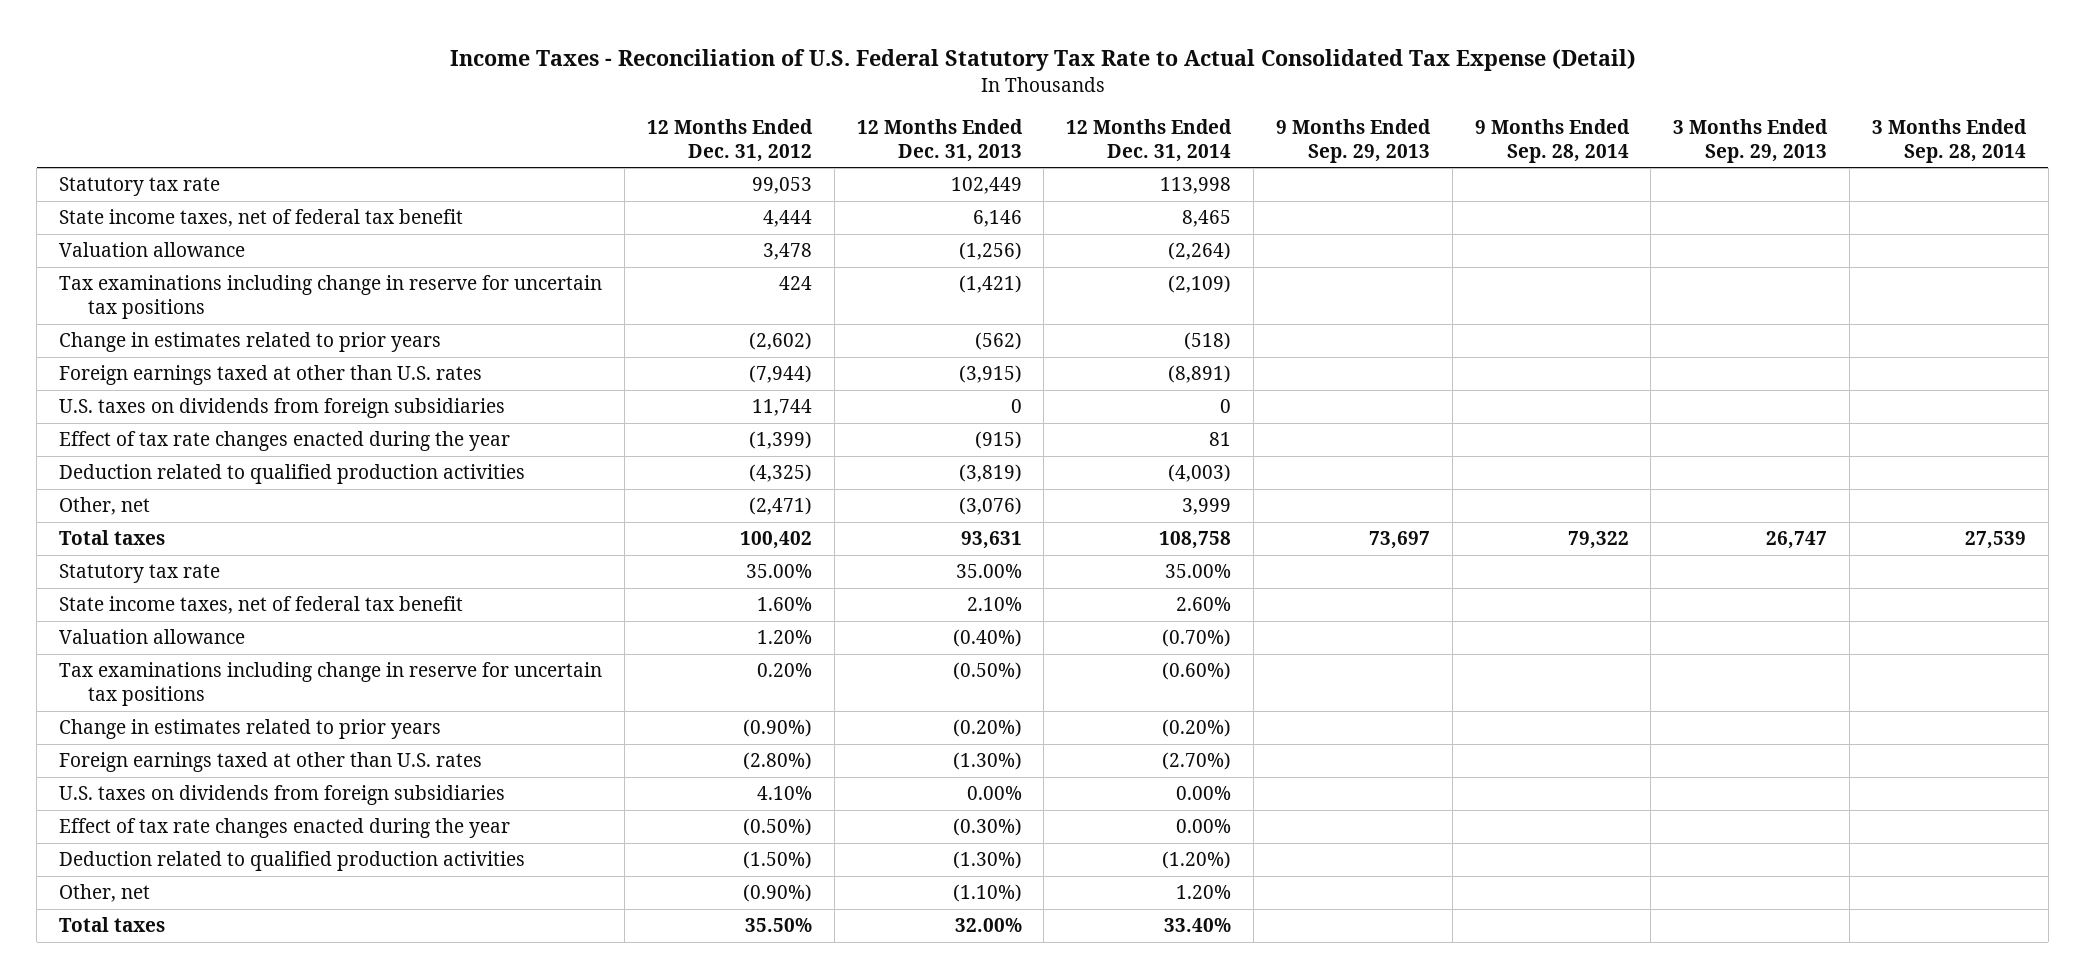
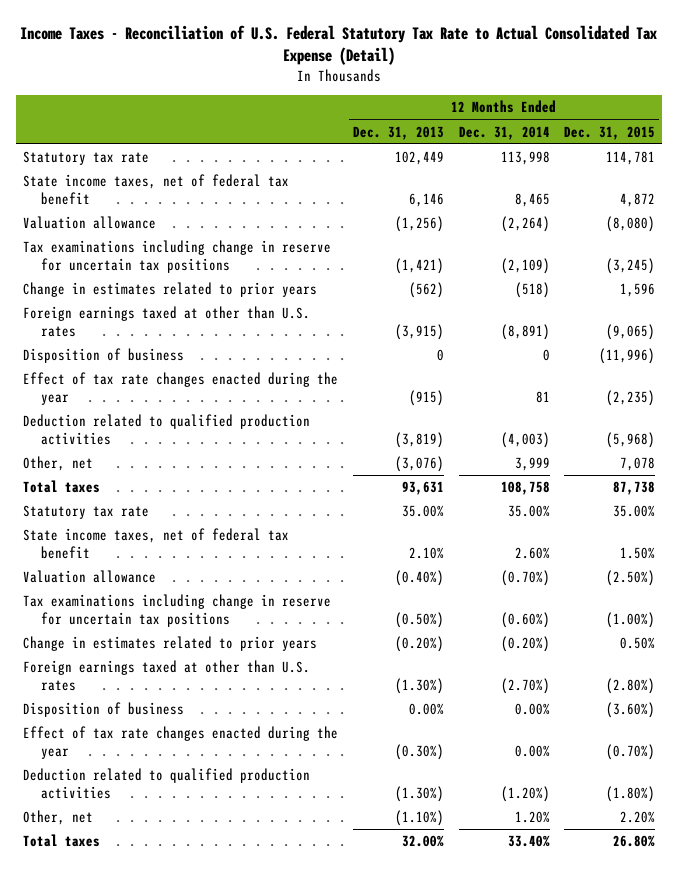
- | 12 Months Ended Dec. 31, 2012 | 12 Months Ended Dec. 31, 2013 | 12 Months Ended Dec. 31, 2014 | 9 Months Ended Sep. 29, 2013 | 9 Months Ended Sep. 28, 2014 | 3 Months Ended Sep. 29, 2013 | 3 Months Ended Sep. 28, 2014
+ | 12 Months Ended Dec. 31, 2013 | 12 Months Ended Dec. 31, 2014 | 12 Months Ended Dec. 31, 2015
- U.S. taxes on dividends from foreign subsidiaries | 11,744 | 0 | 0 | | | |
+ Disposition of business | 0 | 0 | (11,996)
- U.S. taxes on dividends from foreign subsidiaries | 4.10% | 0.00% | 0.00% | | | |
+ Disposition of business | 0.00% | 0.00% | (3.60%)

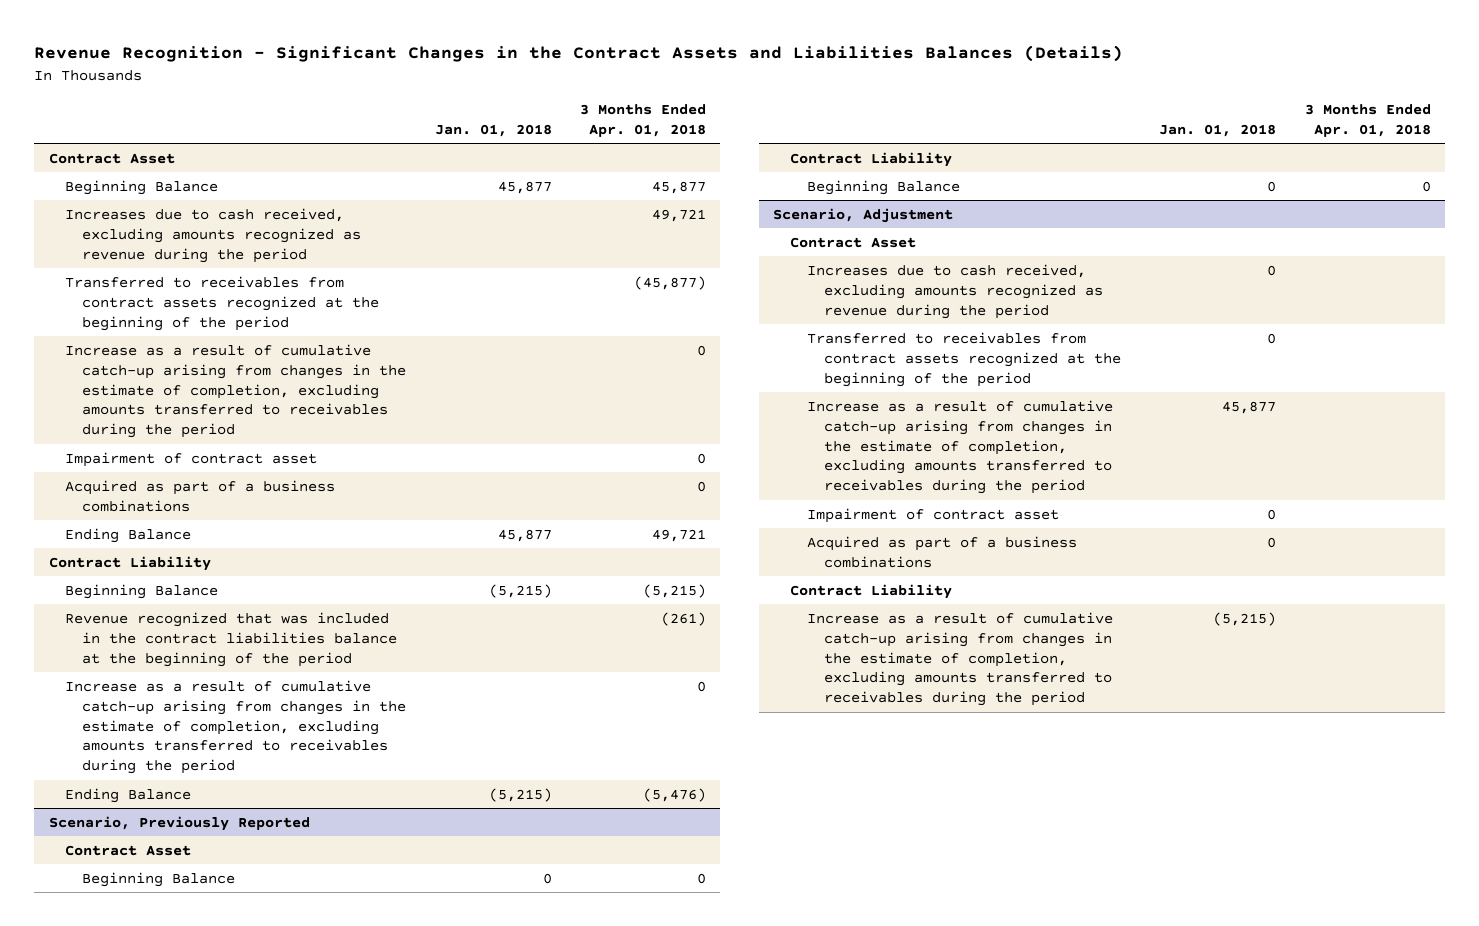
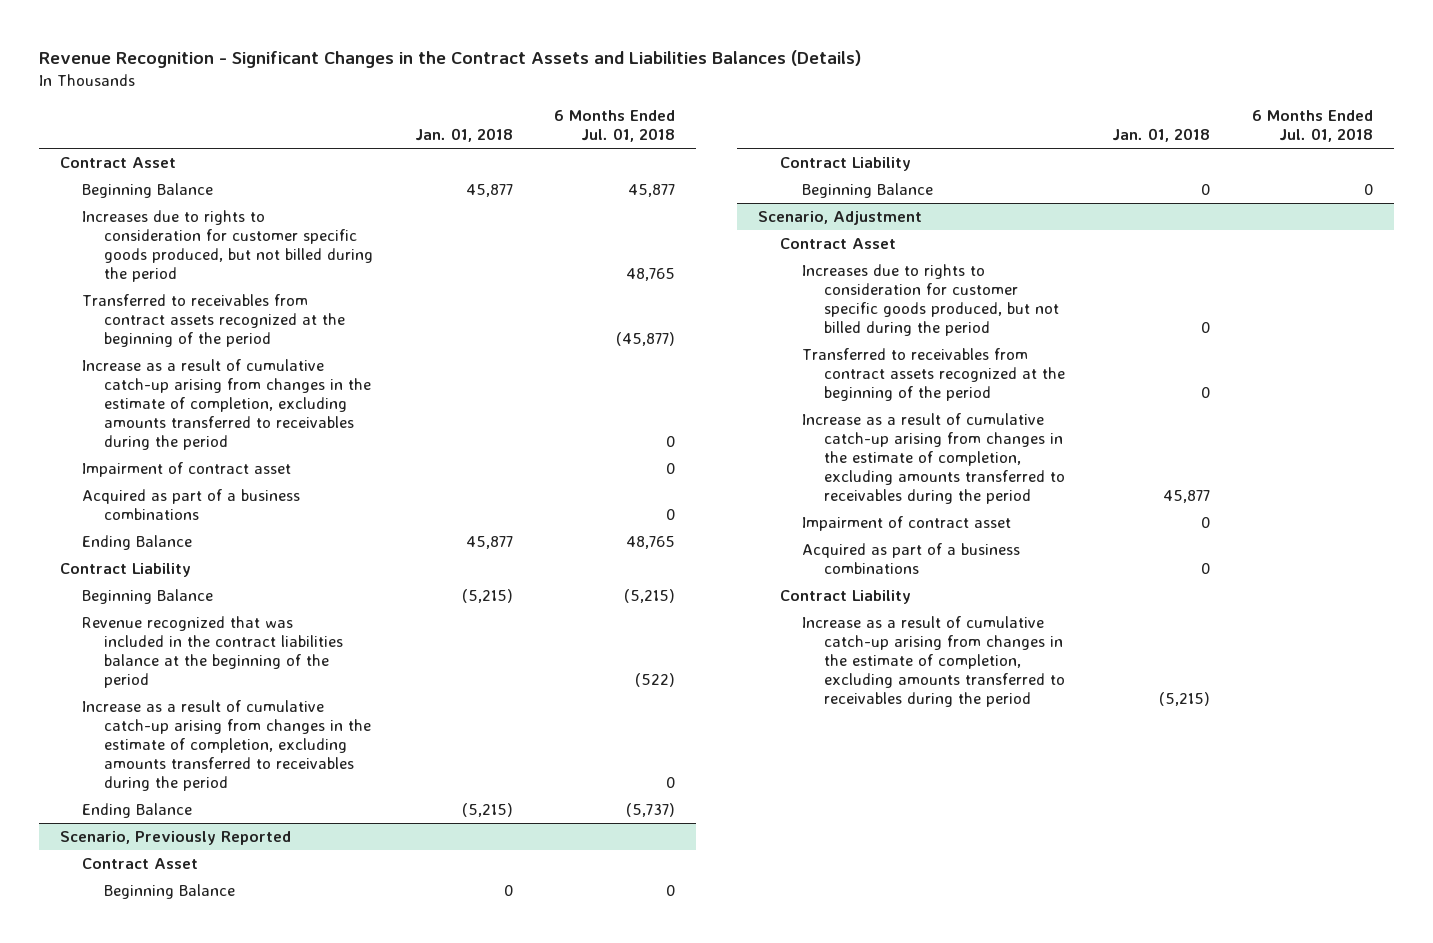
- | Jan. 01, 2018 | 3 Months Ended Apr. 01, 2018
+ | Jan. 01, 2018 | 6 Months Ended Jul. 01, 2018
- Increases due to cash received, excluding amounts recognized as revenue during the period | | 49,721
+ Increases due to rights to consideration for customer specific goods produced, but not billed during the period | | 48,765
@ Scenario, Adjustment
- Increases due to cash received, excluding amounts recognized as revenue during the period | 0 |
+ Increases due to rights to consideration for customer specific goods produced, but not billed during the period | 0 |

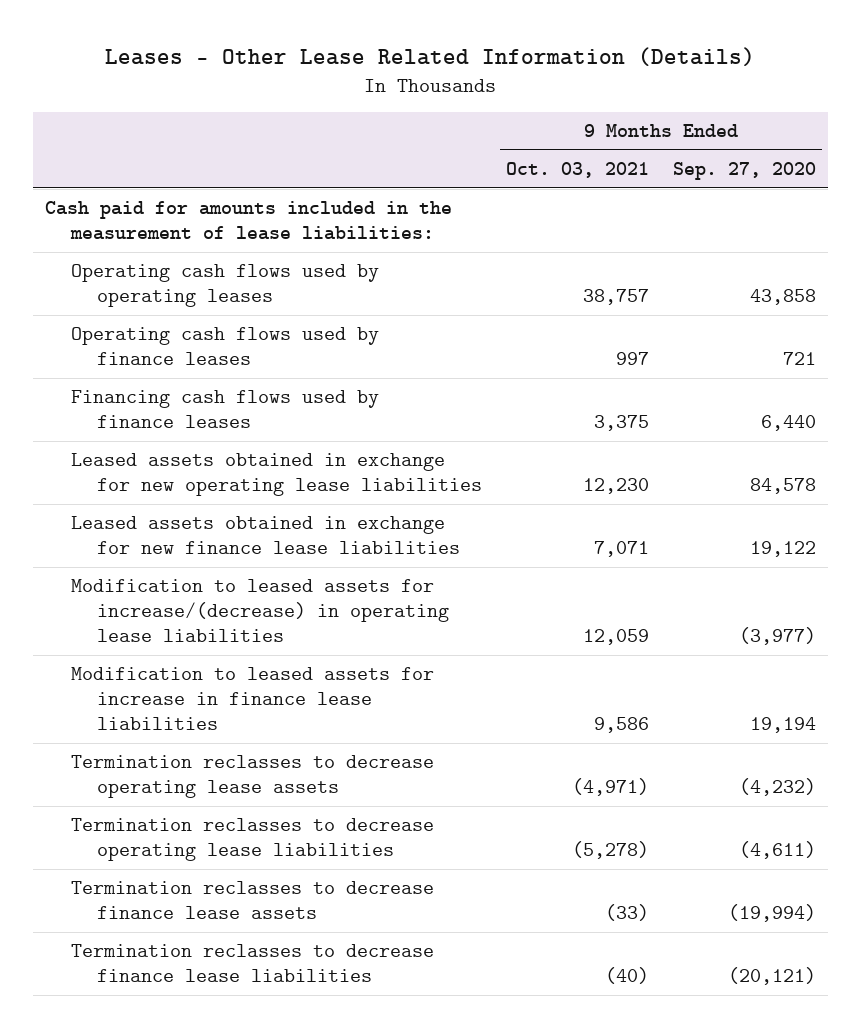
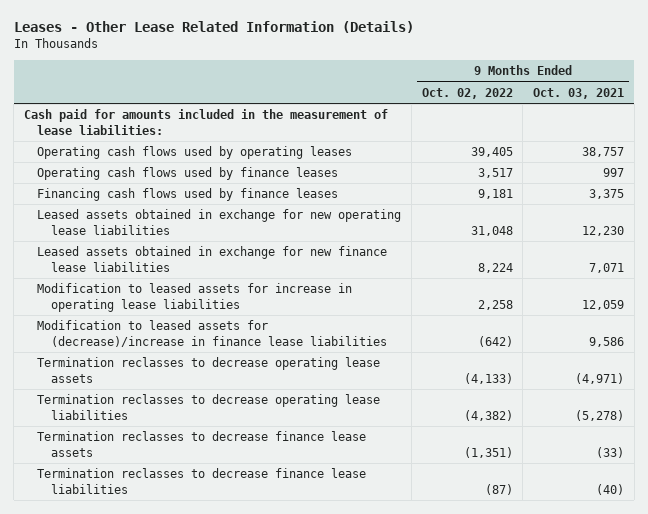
- | 9 Months Ended Oct. 03, 2021 | 9 Months Ended Sep. 27, 2020
+ | 9 Months Ended Oct. 02, 2022 | 9 Months Ended Oct. 03, 2021
- Modification to leased assets for increase/(decrease) in operating lease liabilities | 12,059 | (3,977)
- Modification to leased assets for increase in finance lease liabilities | 9,586 | 19,194
+ Modification to leased assets for increase in operating lease liabilities | 2,258 | 12,059
+ Modification to leased assets for (decrease)/increase in finance lease liabilities | (642) | 9,586

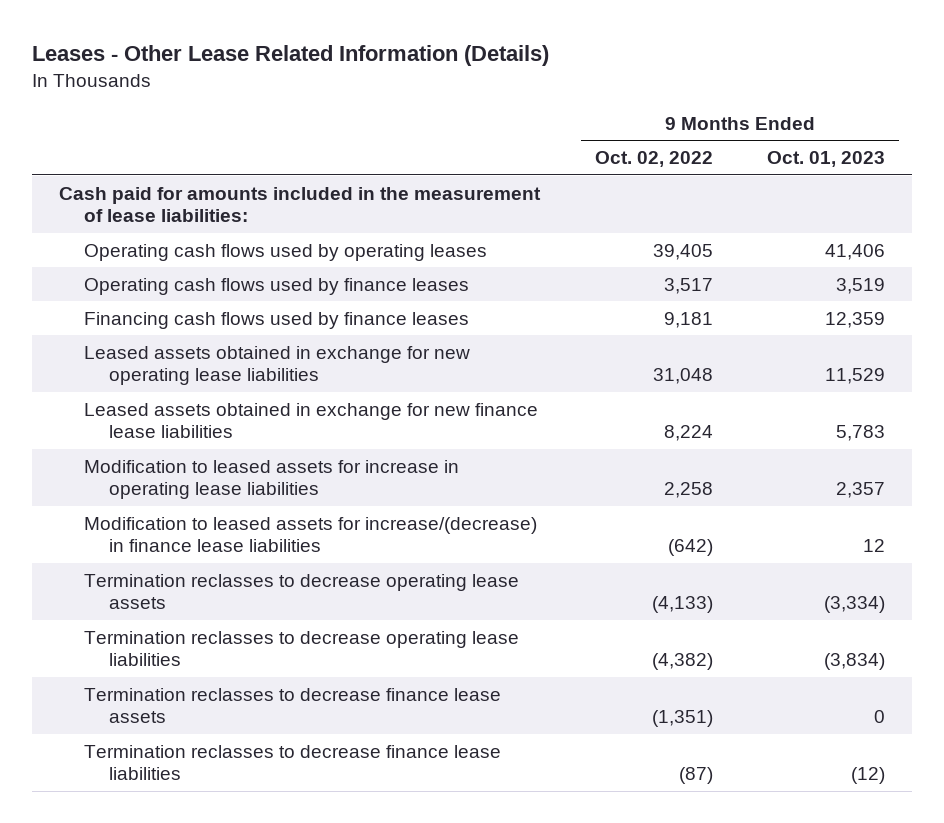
- | 9 Months Ended Oct. 02, 2022 | 9 Months Ended Oct. 03, 2021
+ | 9 Months Ended Oct. 02, 2022 | 9 Months Ended Oct. 01, 2023
- Modification to leased assets for (decrease)/increase in finance lease liabilities | (642) | 9,586
+ Modification to leased assets for increase/(decrease) in finance lease liabilities | (642) | 12

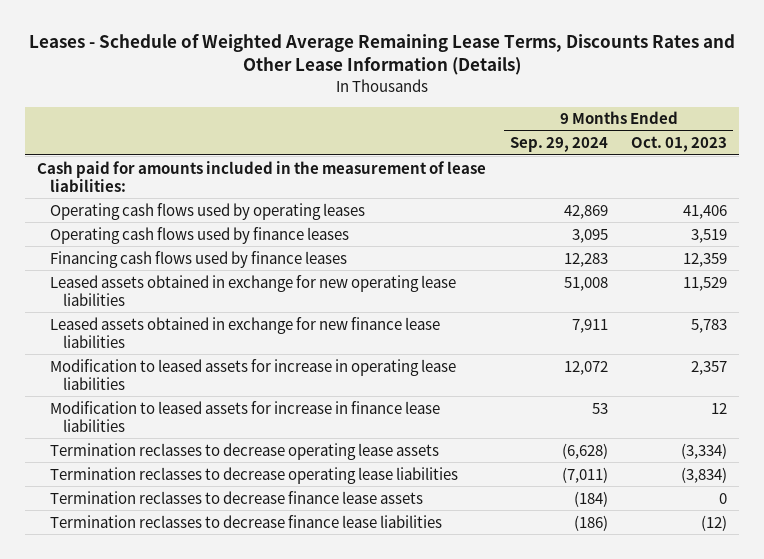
- Leases - Other Lease Related Information (Details)
+ Leases - Schedule of Weighted Average Remaining Lease Terms, Discounts Rates and Other Lease Information (Details)
- | 9 Months Ended Oct. 02, 2022 | 9 Months Ended Oct. 01, 2023
+ | 9 Months Ended Sep. 29, 2024 | 9 Months Ended Oct. 01, 2023
- Modification to leased assets for increase/(decrease) in finance lease liabilities | (642) | 12
+ Modification to leased assets for increase in finance lease liabilities | 53 | 12

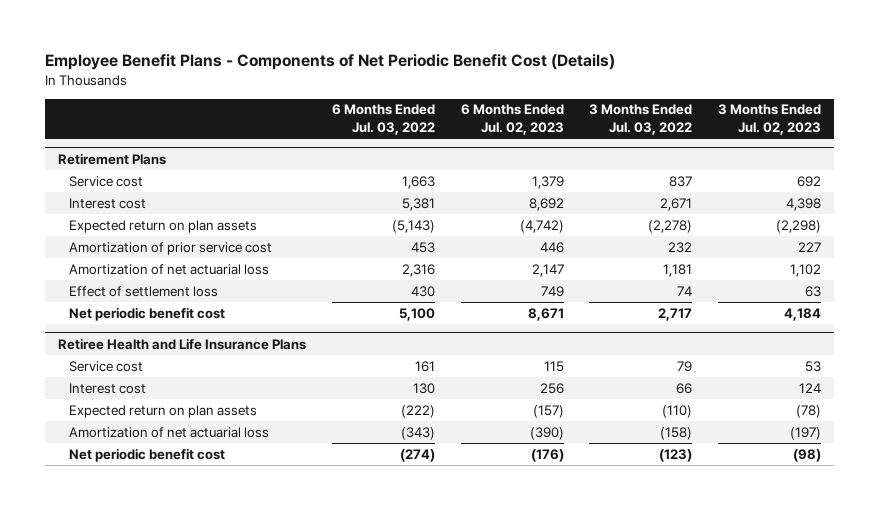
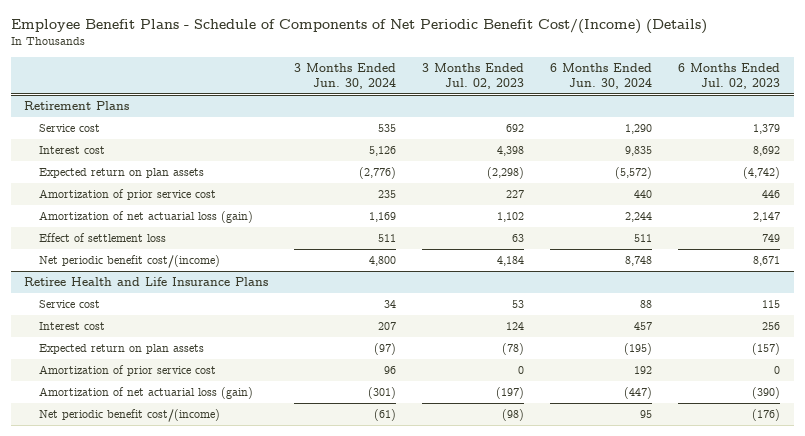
- Employee Benefit Plans - Components of Net Periodic Benefit Cost (Details)
+ Employee Benefit Plans - Schedule of Components of Net Periodic Benefit Cost/(Income) (Details)
- | 6 Months Ended Jul. 03, 2022 | 6 Months Ended Jul. 02, 2023 | 3 Months Ended Jul. 03, 2022 | 3 Months Ended Jul. 02, 2023
+ | 3 Months Ended Jun. 30, 2024 | 3 Months Ended Jul. 02, 2023 | 6 Months Ended Jun. 30, 2024 | 6 Months Ended Jul. 02, 2023
@ Retirement Plans
- Amortization of net actuarial loss | 2,316 | 2,147 | 1,181 | 1,102
+ Amortization of net actuarial loss (gain) | 1,169 | 1,102 | 2,244 | 2,147
- Net periodic benefit cost | 5,100 | 8,671 | 2,717 | 4,184
+ Net periodic benefit cost/(income) | 4,800 | 4,184 | 8,748 | 8,671
@ Retiree Health and Life Insurance Plans
- Amortization of net actuarial loss | (343) | (390) | (158) | (197)
- Net periodic benefit cost | (274) | (176) | (123) | (98)
+ Amortization of prior service cost | 96 | 0 | 192 | 0
+ Amortization of net actuarial loss (gain) | (301) | (197) | (447) | (390)
+ Net periodic benefit cost/(income) | (61) | (98) | 95 | (176)

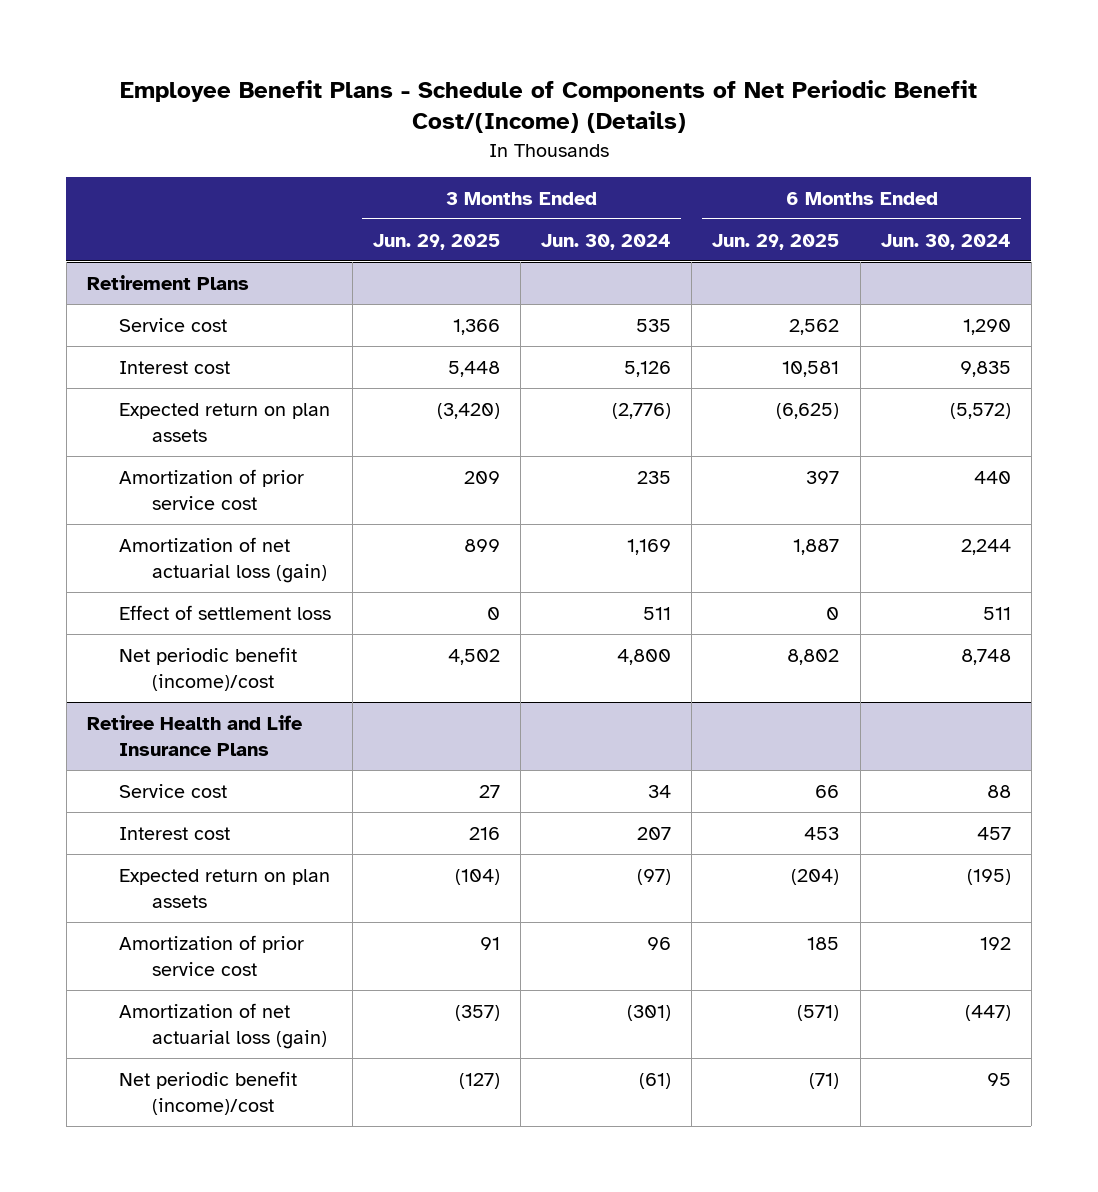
- | 3 Months Ended Jun. 30, 2024 | 3 Months Ended Jul. 02, 2023 | 6 Months Ended Jun. 30, 2024 | 6 Months Ended Jul. 02, 2023
+ | 3 Months Ended Jun. 29, 2025 | 3 Months Ended Jun. 30, 2024 | 6 Months Ended Jun. 29, 2025 | 6 Months Ended Jun. 30, 2024
@ Retirement Plans
- Net periodic benefit cost/(income) | 4,800 | 4,184 | 8,748 | 8,671
+ Net periodic benefit (income)/cost | 4,502 | 4,800 | 8,802 | 8,748
@ Retiree Health and Life Insurance Plans
- Net periodic benefit cost/(income) | (61) | (98) | 95 | (176)
+ Net periodic benefit (income)/cost | (127) | (61) | (71) | 95

